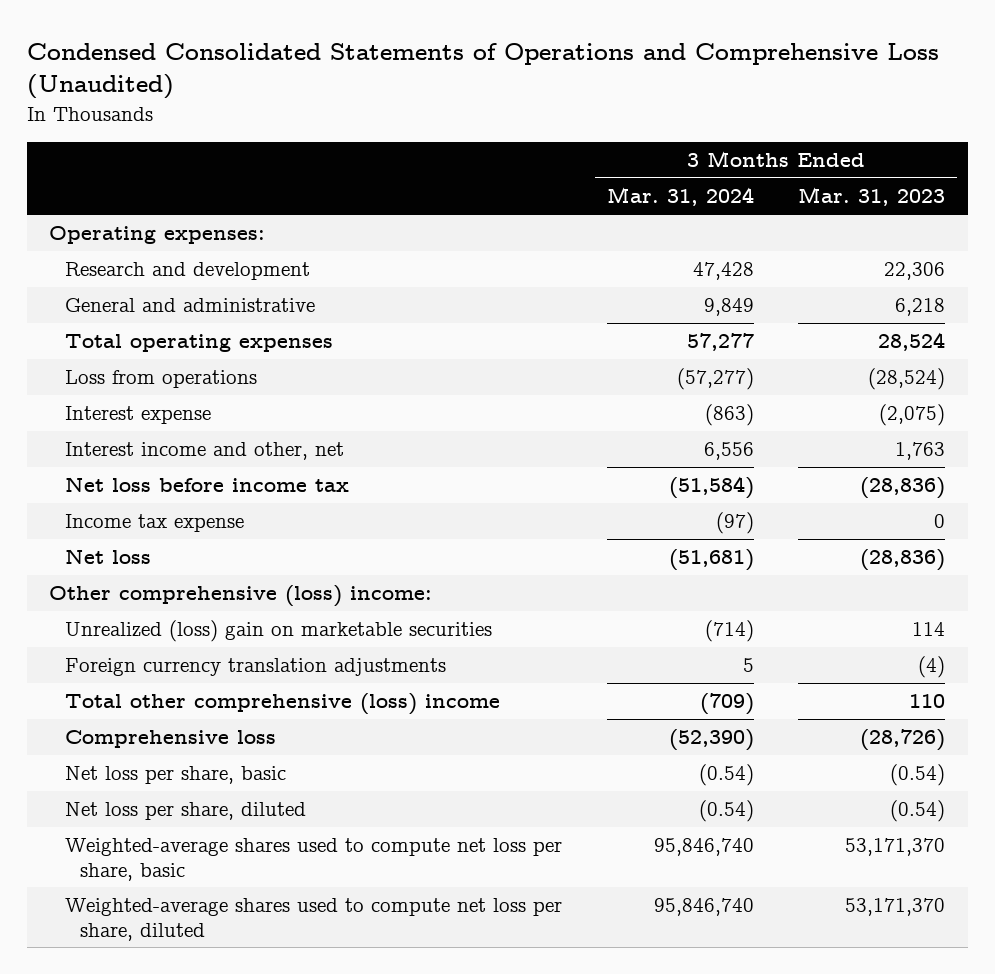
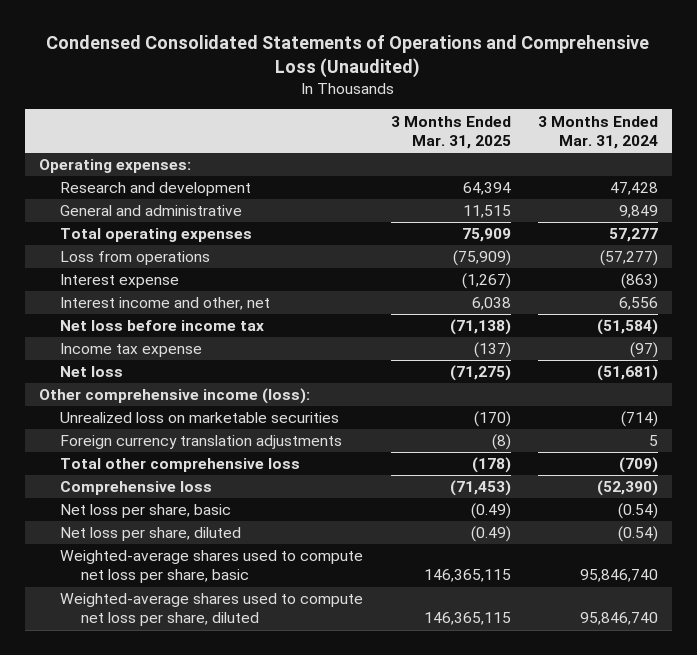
- | 3 Months Ended Mar. 31, 2024 | 3 Months Ended Mar. 31, 2023
+ | 3 Months Ended Mar. 31, 2025 | 3 Months Ended Mar. 31, 2024
- Other comprehensive (loss) income:
- Unrealized (loss) gain on marketable securities | (714) | 114
+ Other comprehensive income (loss):
+ Unrealized loss on marketable securities | (170) | (714)
- Total other comprehensive (loss) income | (709) | 110
+ Total other comprehensive loss | (178) | (709)

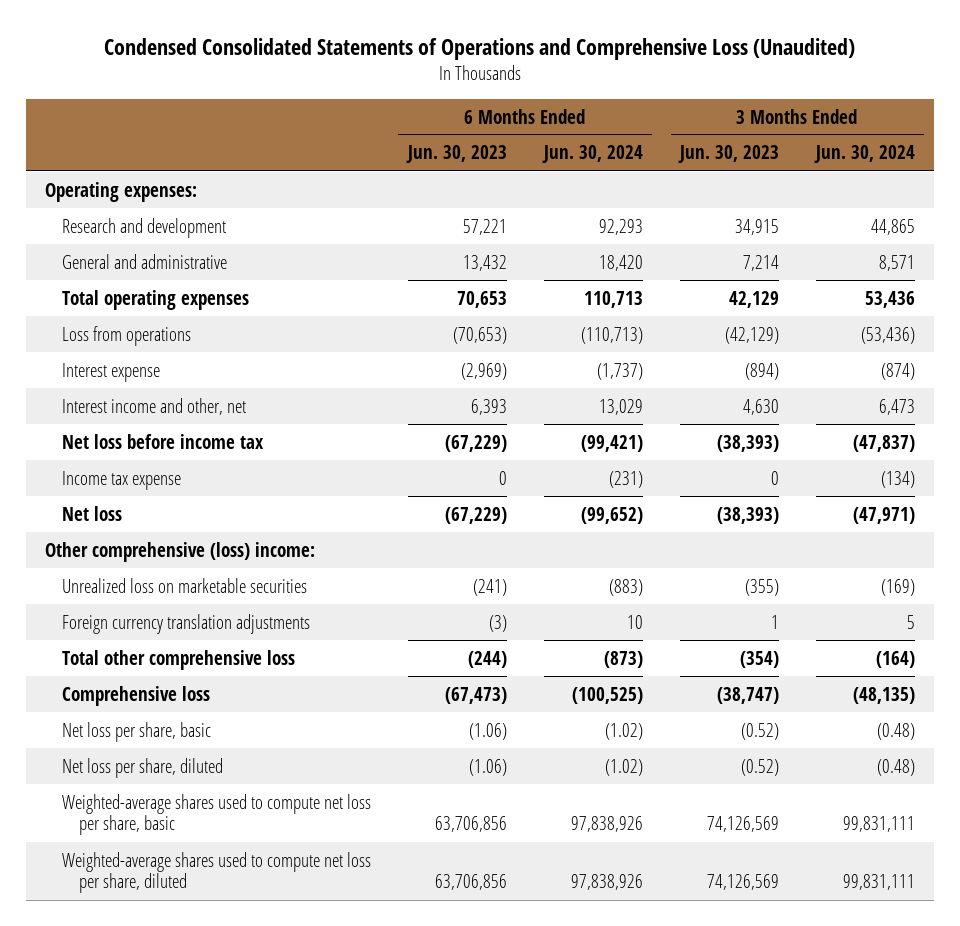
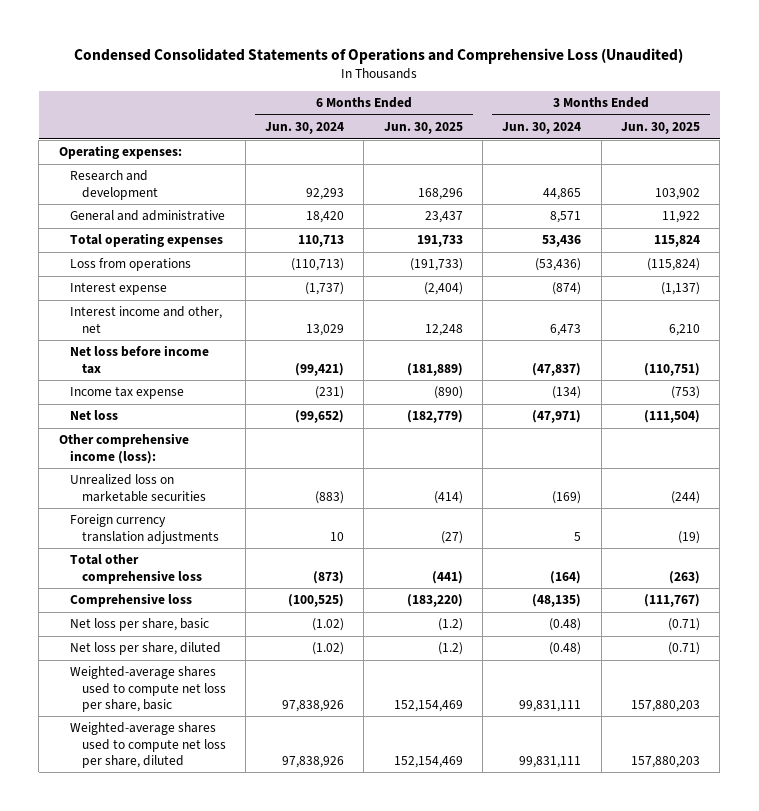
- | 6 Months Ended Jun. 30, 2023 | 6 Months Ended Jun. 30, 2024 | 3 Months Ended Jun. 30, 2023 | 3 Months Ended Jun. 30, 2024
+ | 6 Months Ended Jun. 30, 2024 | 6 Months Ended Jun. 30, 2025 | 3 Months Ended Jun. 30, 2024 | 3 Months Ended Jun. 30, 2025
- Other comprehensive (loss) income:
+ Other comprehensive income (loss):

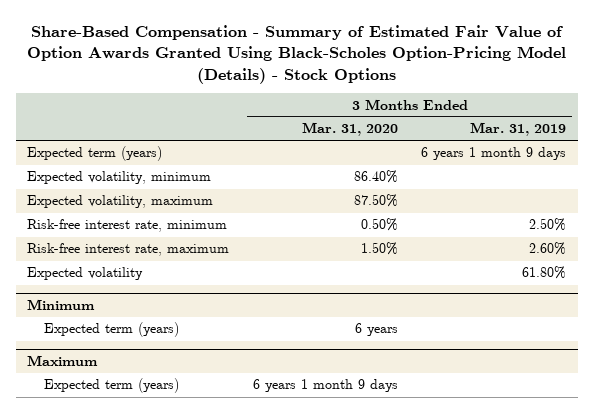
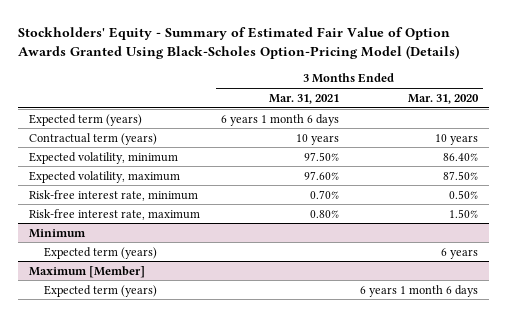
- Share-Based Compensation - Summary of Estimated Fair Value of Option Awards Granted Using Black-Scholes Option-Pricing Model (Details) - Stock Options
+ Stockholders' Equity - Summary of Estimated Fair Value of Option Awards Granted Using Black-Scholes Option-Pricing Model (Details)
- | 3 Months Ended Mar. 31, 2020 | 3 Months Ended Mar. 31, 2019
+ | 3 Months Ended Mar. 31, 2021 | 3 Months Ended Mar. 31, 2020
+ Contractual term (years) | 10 years | 10 years
- Expected volatility | | 61.80%
- Maximum
- Expected term (years) | 6 years 1 month 9 days |
+ Maximum [Member]
+ Expected term (years) | | 6 years 1 month 6 days

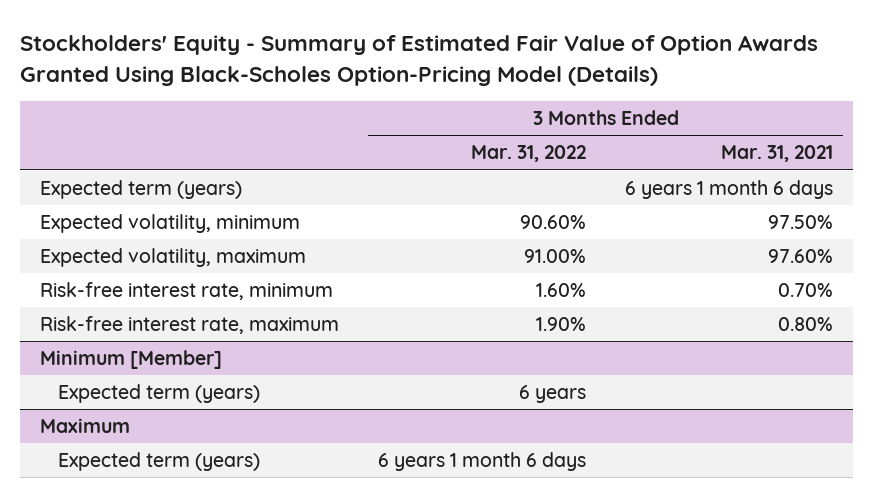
- | 3 Months Ended Mar. 31, 2021 | 3 Months Ended Mar. 31, 2020
+ | 3 Months Ended Mar. 31, 2022 | 3 Months Ended Mar. 31, 2021
- Contractual term (years) | 10 years | 10 years
- Minimum
+ Minimum [Member]
- Maximum [Member]
+ Maximum

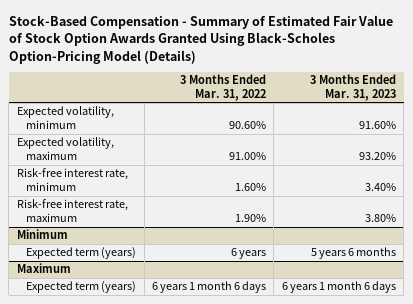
- Stockholders' Equity - Summary of Estimated Fair Value of Option Awards Granted Using Black-Scholes Option-Pricing Model (Details)
+ Stock-Based Compensation - Summary of Estimated Fair Value of Stock Option Awards Granted Using Black-Scholes Option-Pricing Model (Details)
- | 3 Months Ended Mar. 31, 2022 | 3 Months Ended Mar. 31, 2021
+ | 3 Months Ended Mar. 31, 2022 | 3 Months Ended Mar. 31, 2023
- Expected term (years) | | 6 years 1 month 6 days
- Minimum [Member]
+ Minimum

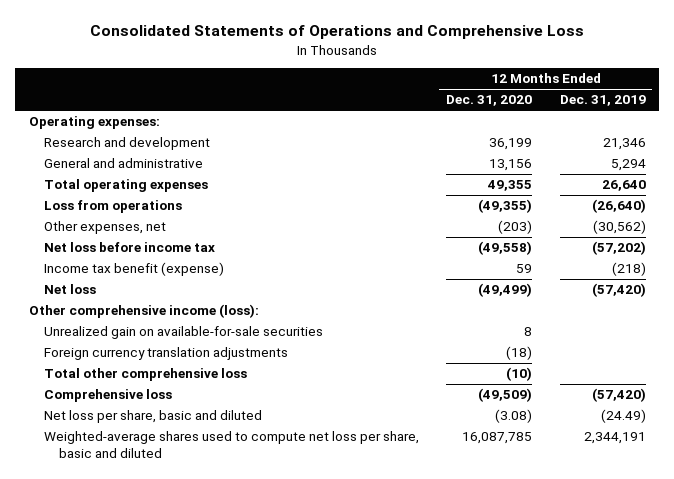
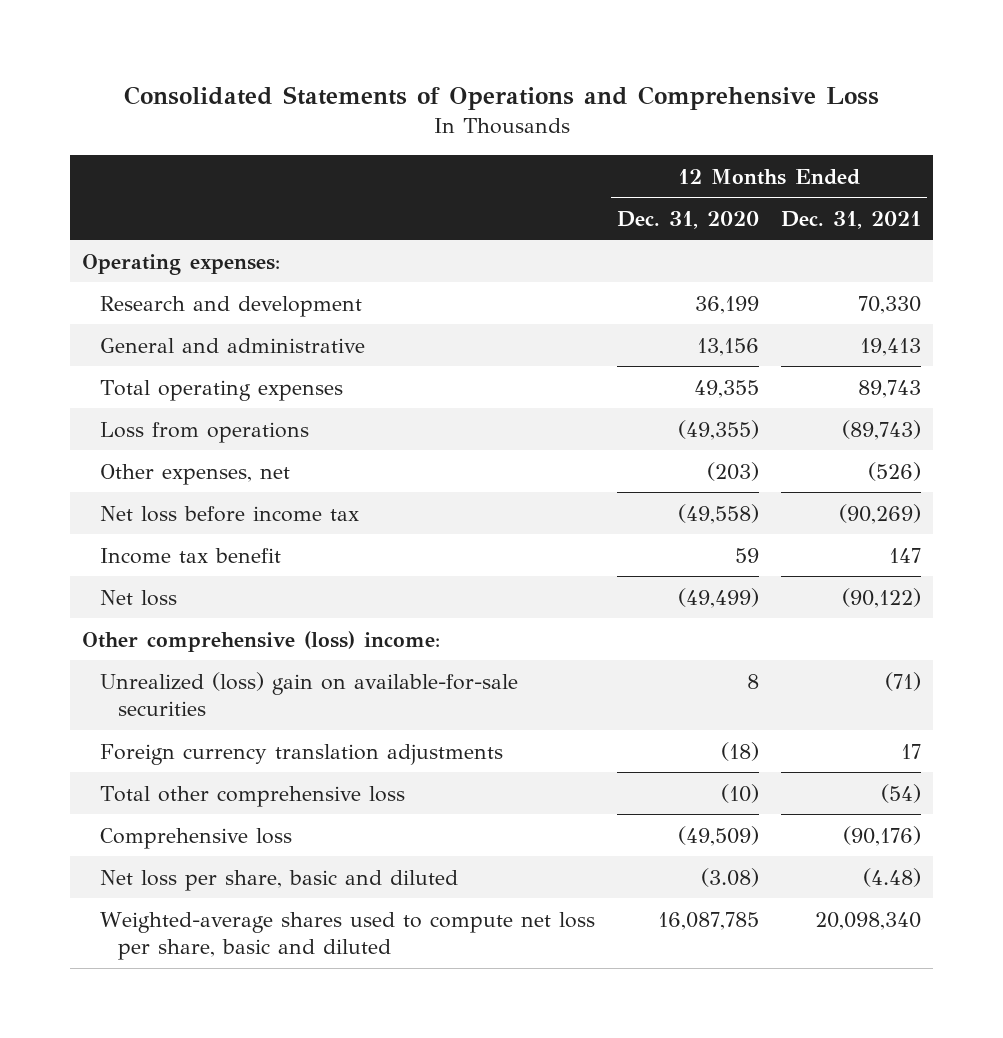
- | 12 Months Ended Dec. 31, 2020 | 12 Months Ended Dec. 31, 2019
+ | 12 Months Ended Dec. 31, 2020 | 12 Months Ended Dec. 31, 2021
- Income tax benefit (expense) | 59 | (218)
+ Income tax benefit | 59 | 147
- Other comprehensive income (loss):
- Unrealized gain on available-for-sale securities | 8 |
+ Other comprehensive (loss) income:
+ Unrealized (loss) gain on available-for-sale securities | 8 | (71)

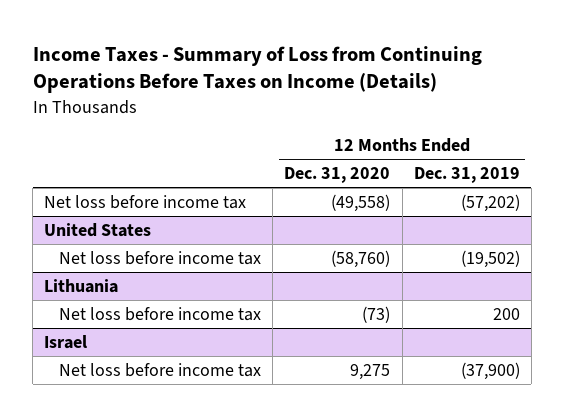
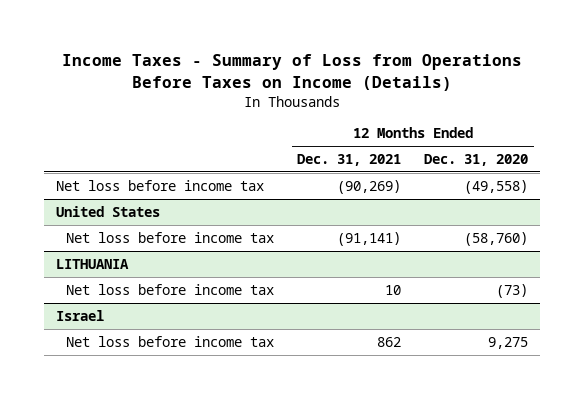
- Income Taxes - Summary of Loss from Continuing Operations Before Taxes on Income (Details)
+ Income Taxes - Summary of Loss from Operations Before Taxes on Income (Details)
- | 12 Months Ended Dec. 31, 2020 | 12 Months Ended Dec. 31, 2019
+ | 12 Months Ended Dec. 31, 2021 | 12 Months Ended Dec. 31, 2020
- Lithuania
+ LITHUANIA

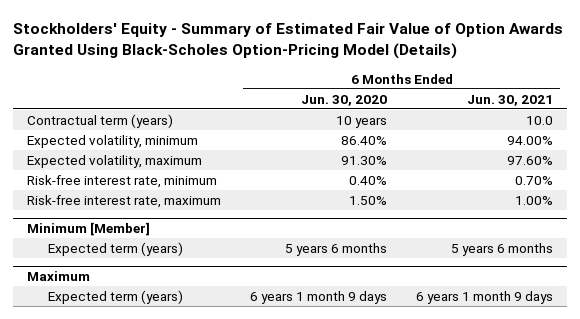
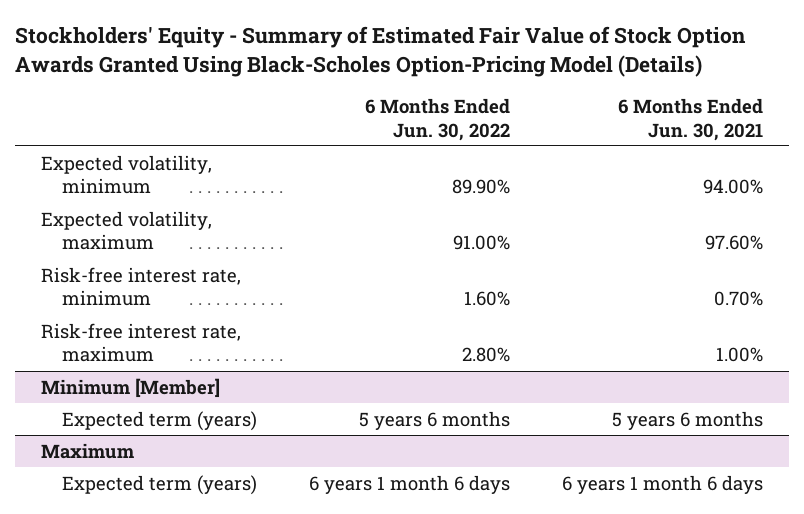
- Stockholders' Equity - Summary of Estimated Fair Value of Option Awards Granted Using Black-Scholes Option-Pricing Model (Details)
+ Stockholders' Equity - Summary of Estimated Fair Value of Stock Option Awards Granted Using Black-Scholes Option-Pricing Model (Details)
- | 6 Months Ended Jun. 30, 2020 | 6 Months Ended Jun. 30, 2021
+ | 6 Months Ended Jun. 30, 2022 | 6 Months Ended Jun. 30, 2021
- Contractual term (years) | 10 years | 10.0
@ Maximum
- Expected term (years) | 6 years 1 month 9 days | 6 years 1 month 9 days
+ Expected term (years) | 6 years 1 month 6 days | 6 years 1 month 6 days

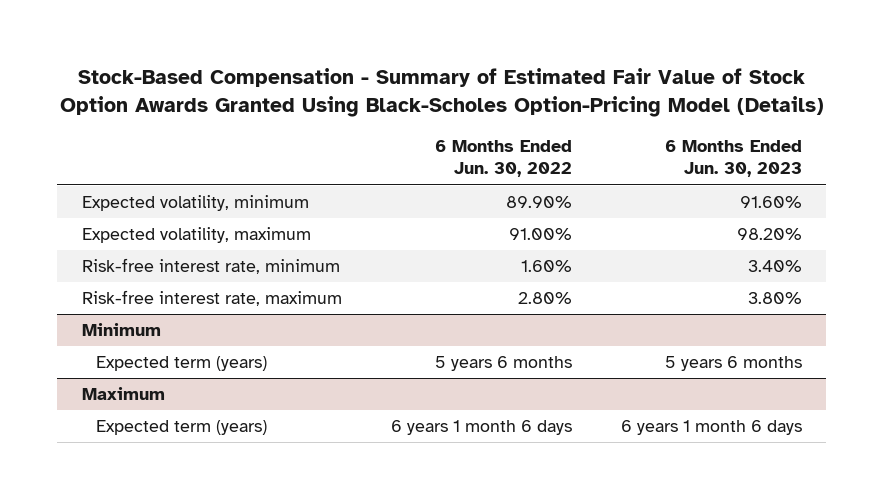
- Stockholders' Equity - Summary of Estimated Fair Value of Stock Option Awards Granted Using Black-Scholes Option-Pricing Model (Details)
+ Stock-Based Compensation - Summary of Estimated Fair Value of Stock Option Awards Granted Using Black-Scholes Option-Pricing Model (Details)
- | 6 Months Ended Jun. 30, 2022 | 6 Months Ended Jun. 30, 2021
+ | 6 Months Ended Jun. 30, 2022 | 6 Months Ended Jun. 30, 2023
- Minimum [Member]
+ Minimum

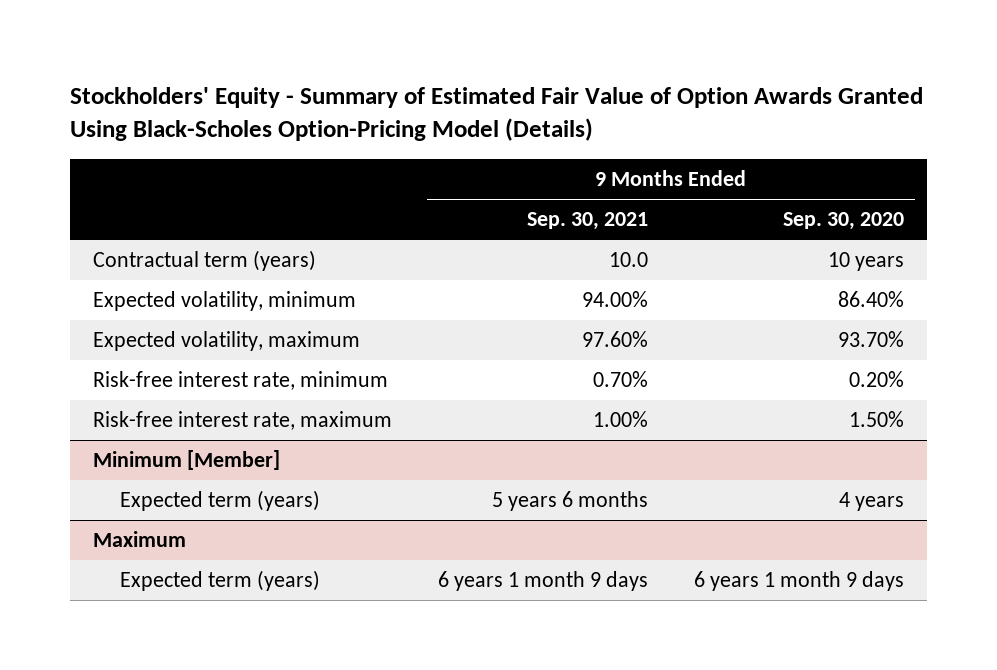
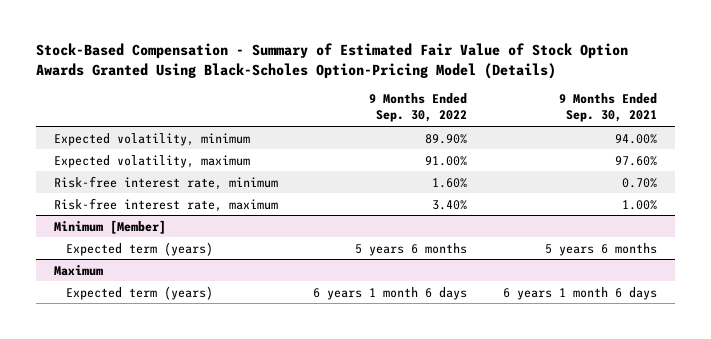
- Stockholders' Equity - Summary of Estimated Fair Value of Option Awards Granted Using Black-Scholes Option-Pricing Model (Details)
+ Stock-Based Compensation - Summary of Estimated Fair Value of Stock Option Awards Granted Using Black-Scholes Option-Pricing Model (Details)
- | 9 Months Ended Sep. 30, 2021 | 9 Months Ended Sep. 30, 2020
+ | 9 Months Ended Sep. 30, 2022 | 9 Months Ended Sep. 30, 2021
- Contractual term (years) | 10.0 | 10 years
@ Maximum
- Expected term (years) | 6 years 1 month 9 days | 6 years 1 month 9 days
+ Expected term (years) | 6 years 1 month 6 days | 6 years 1 month 6 days

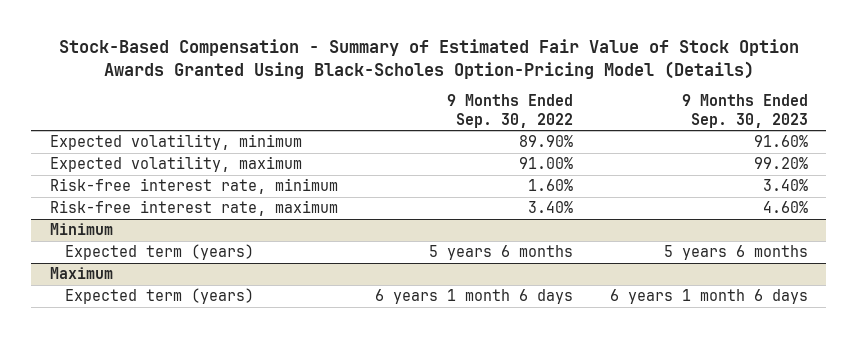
- | 9 Months Ended Sep. 30, 2022 | 9 Months Ended Sep. 30, 2021
+ | 9 Months Ended Sep. 30, 2022 | 9 Months Ended Sep. 30, 2023
- Minimum [Member]
+ Minimum

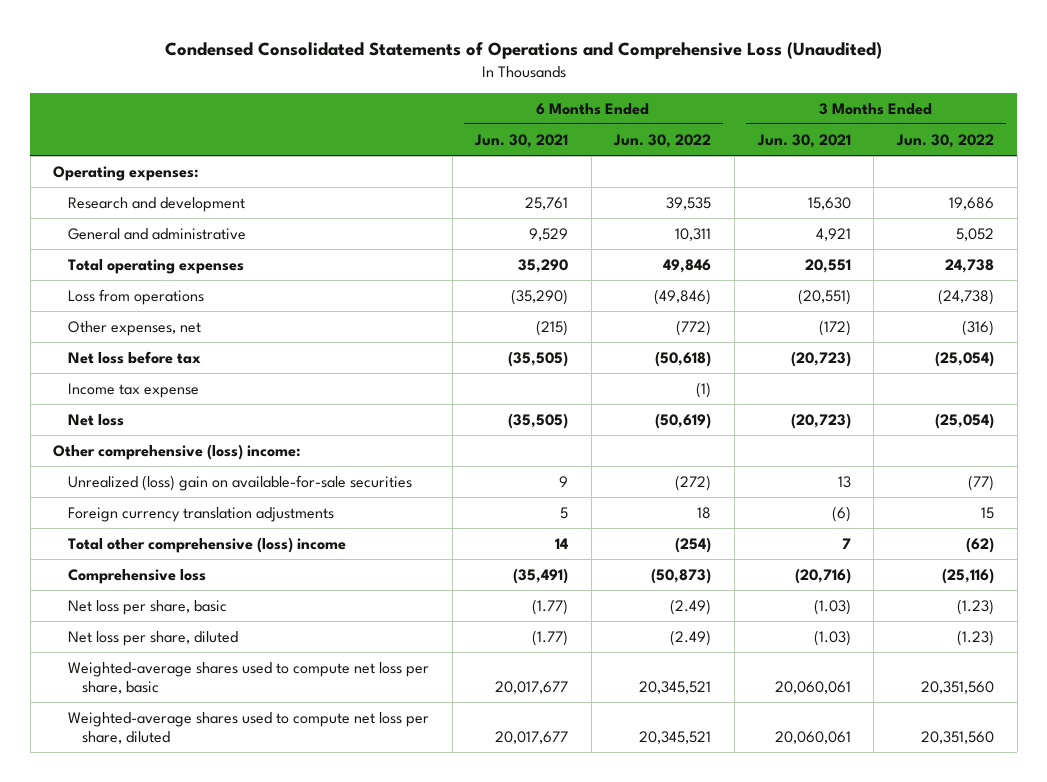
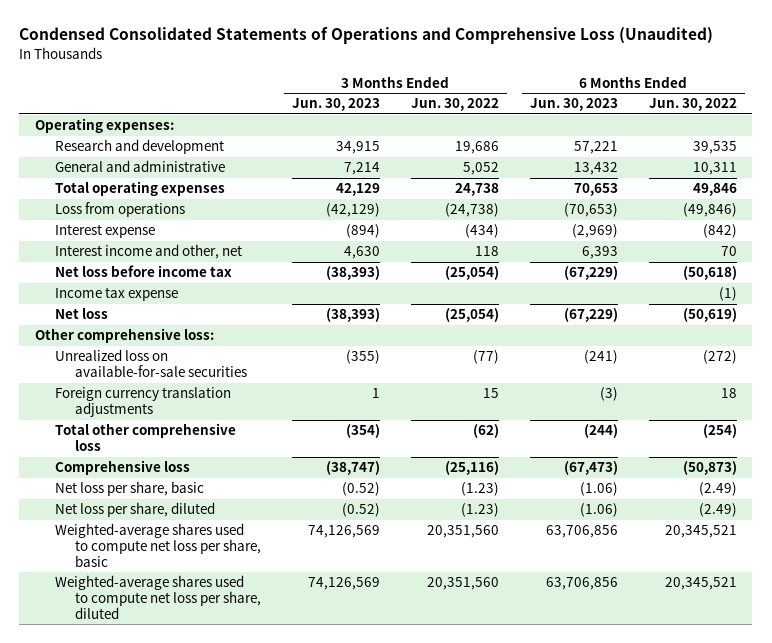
- | 6 Months Ended Jun. 30, 2021 | 6 Months Ended Jun. 30, 2022 | 3 Months Ended Jun. 30, 2021 | 3 Months Ended Jun. 30, 2022
+ | 3 Months Ended Jun. 30, 2023 | 3 Months Ended Jun. 30, 2022 | 6 Months Ended Jun. 30, 2023 | 6 Months Ended Jun. 30, 2022
- Other expenses, net | (215) | (772) | (172) | (316)
- Net loss before tax | (35,505) | (50,618) | (20,723) | (25,054)
+ Interest expense | (894) | (434) | (2,969) | (842)
+ Interest income and other, net | 4,630 | 118 | 6,393 | 70
+ Net loss before income tax | (38,393) | (25,054) | (67,229) | (50,618)
- Other comprehensive (loss) income:
- Unrealized (loss) gain on available-for-sale securities | 9 | (272) | 13 | (77)
+ Other comprehensive loss:
+ Unrealized loss on available-for-sale securities | (355) | (77) | (241) | (272)
- Total other comprehensive (loss) income | 14 | (254) | 7 | (62)
+ Total other comprehensive loss | (354) | (62) | (244) | (254)

